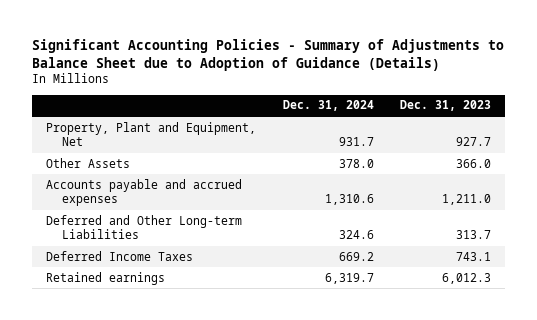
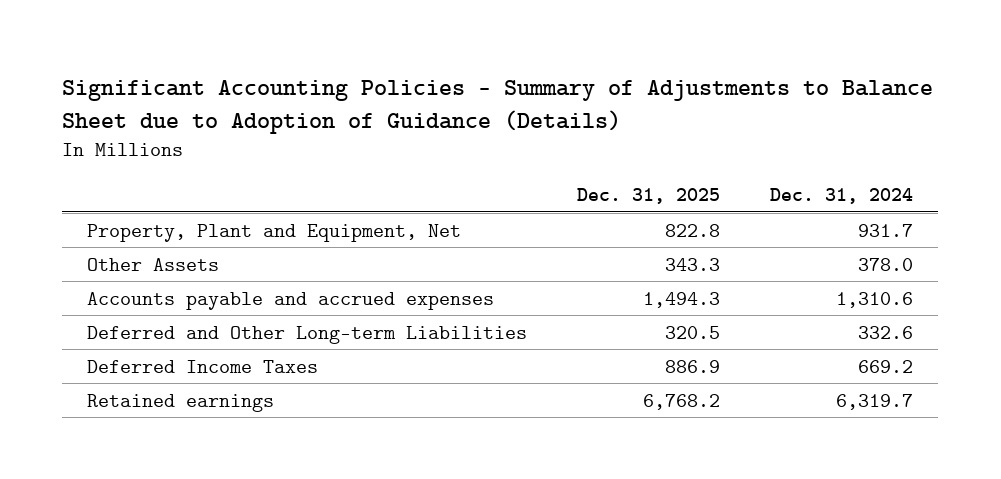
- | Dec. 31, 2024 | Dec. 31, 2023
+ | Dec. 31, 2025 | Dec. 31, 2024
- Deferred and Other Long-term Liabilities | 324.6 | 313.7
+ Deferred and Other Long-term Liabilities | 320.5 | 332.6

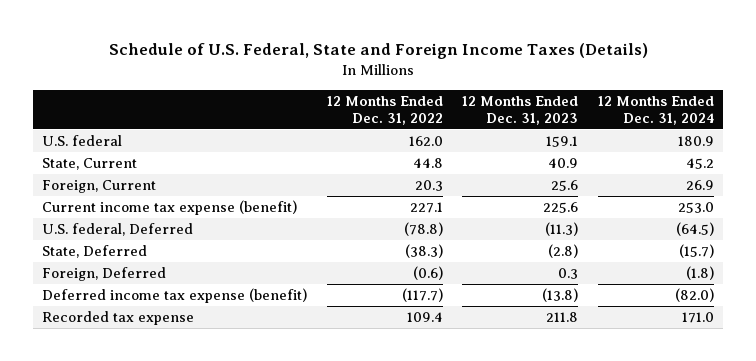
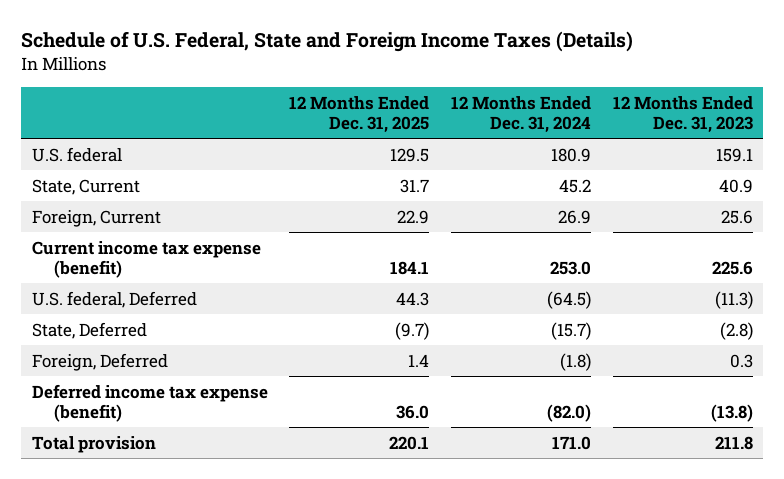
- | 12 Months Ended Dec. 31, 2022 | 12 Months Ended Dec. 31, 2023 | 12 Months Ended Dec. 31, 2024
+ | 12 Months Ended Dec. 31, 2025 | 12 Months Ended Dec. 31, 2024 | 12 Months Ended Dec. 31, 2023
- Recorded tax expense | 109.4 | 211.8 | 171.0
+ Total provision | 220.1 | 171.0 | 211.8

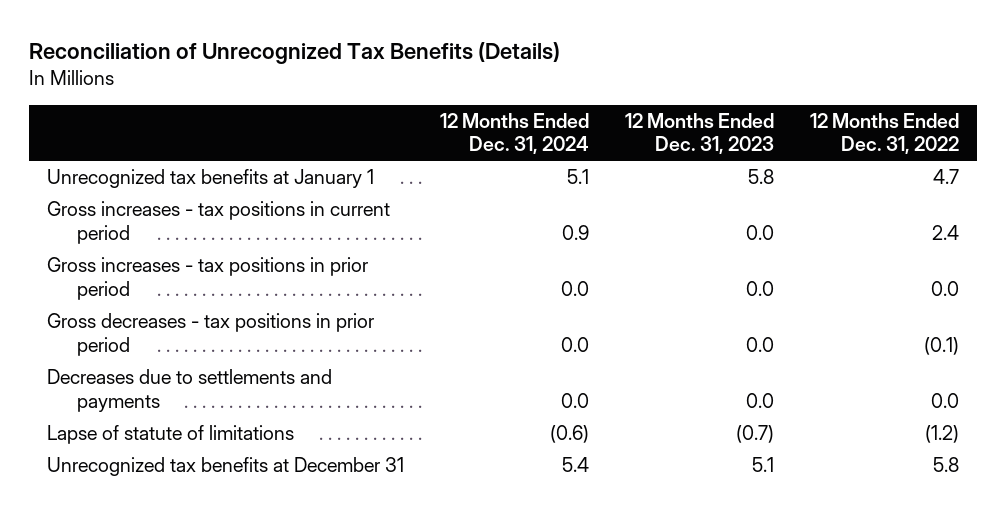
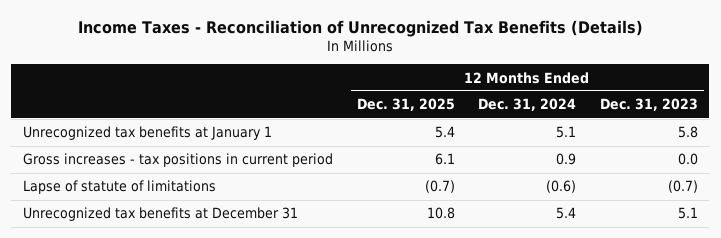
- Reconciliation of Unrecognized Tax Benefits (Details)
+ Income Taxes - Reconciliation of Unrecognized Tax Benefits (Details)
- | 12 Months Ended Dec. 31, 2024 | 12 Months Ended Dec. 31, 2023 | 12 Months Ended Dec. 31, 2022
+ | 12 Months Ended Dec. 31, 2025 | 12 Months Ended Dec. 31, 2024 | 12 Months Ended Dec. 31, 2023
- Gross increases - tax positions in prior period | 0.0 | 0.0 | 0.0
- Gross decreases - tax positions in prior period | 0.0 | 0.0 | (0.1)
- Decreases due to settlements and payments | 0.0 | 0.0 | 0.0

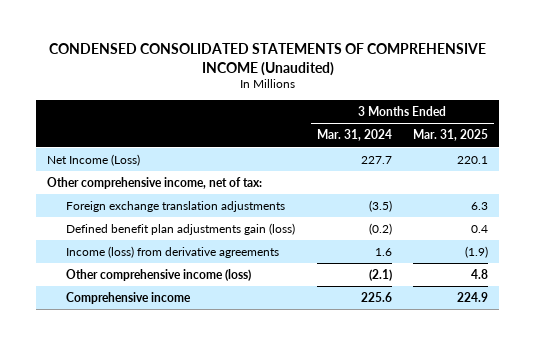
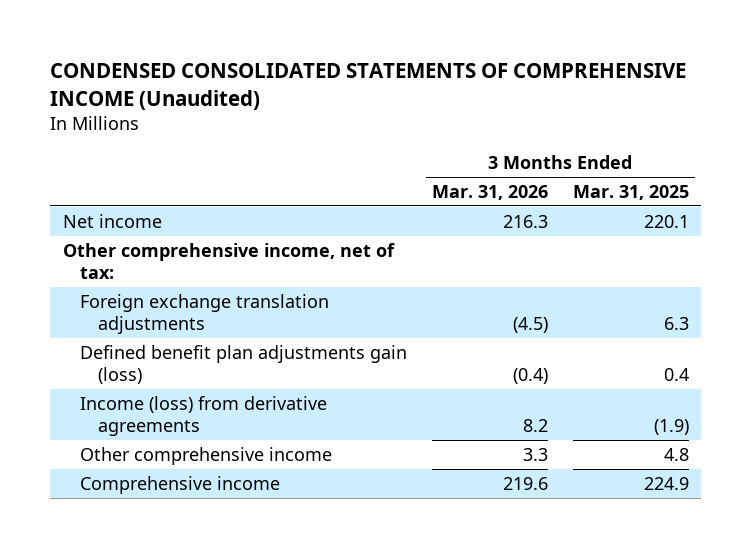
- | 3 Months Ended Mar. 31, 2024 | 3 Months Ended Mar. 31, 2025
+ | 3 Months Ended Mar. 31, 2026 | 3 Months Ended Mar. 31, 2025
- Net Income (Loss) | 227.7 | 220.1
+ Net income | 216.3 | 220.1
- Other comprehensive income (loss) | (2.1) | 4.8
+ Other comprehensive income | 3.3 | 4.8

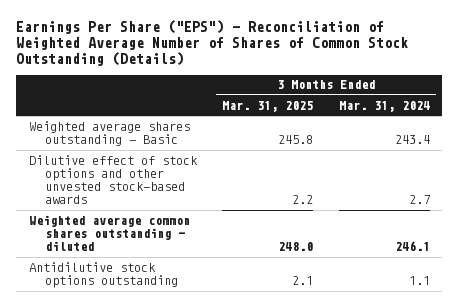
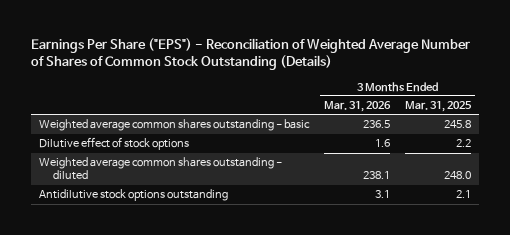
- | 3 Months Ended Mar. 31, 2025 | 3 Months Ended Mar. 31, 2024
+ | 3 Months Ended Mar. 31, 2026 | 3 Months Ended Mar. 31, 2025
- Weighted average shares outstanding - Basic | 245.8 | 243.4
- Dilutive effect of stock options and other unvested stock-based awards | 2.2 | 2.7
+ Weighted average common shares outstanding - basic | 236.5 | 245.8
+ Dilutive effect of stock options | 1.6 | 2.2

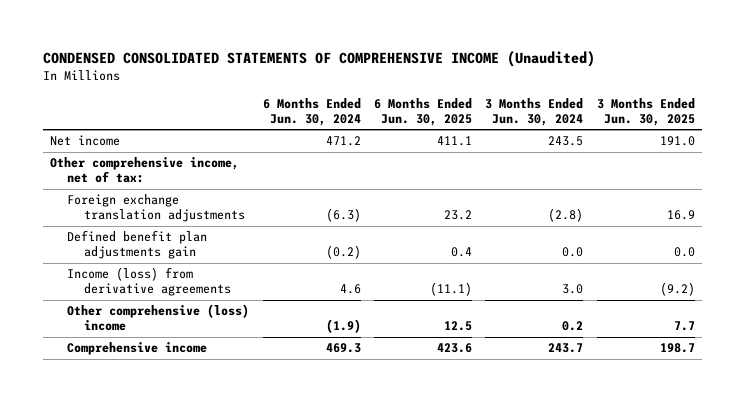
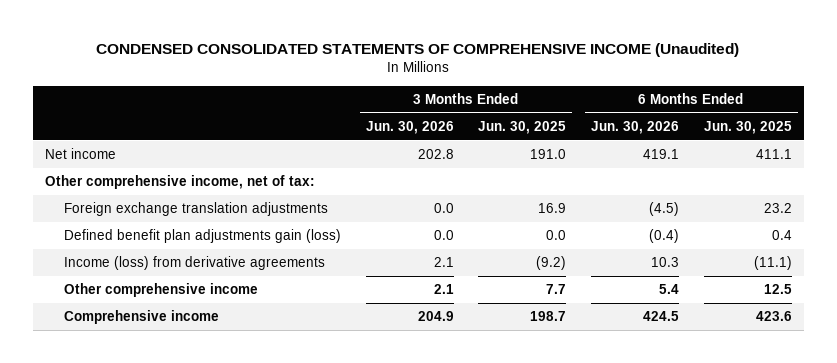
- | 6 Months Ended Jun. 30, 2024 | 6 Months Ended Jun. 30, 2025 | 3 Months Ended Jun. 30, 2024 | 3 Months Ended Jun. 30, 2025
+ | 3 Months Ended Jun. 30, 2026 | 3 Months Ended Jun. 30, 2025 | 6 Months Ended Jun. 30, 2026 | 6 Months Ended Jun. 30, 2025
- Defined benefit plan adjustments gain | (0.2) | 0.4 | 0.0 | 0.0
+ Defined benefit plan adjustments gain (loss) | 0.0 | 0.0 | (0.4) | 0.4
- Other comprehensive (loss) income | (1.9) | 12.5 | 0.2 | 7.7
+ Other comprehensive income | 2.1 | 7.7 | 5.4 | 12.5

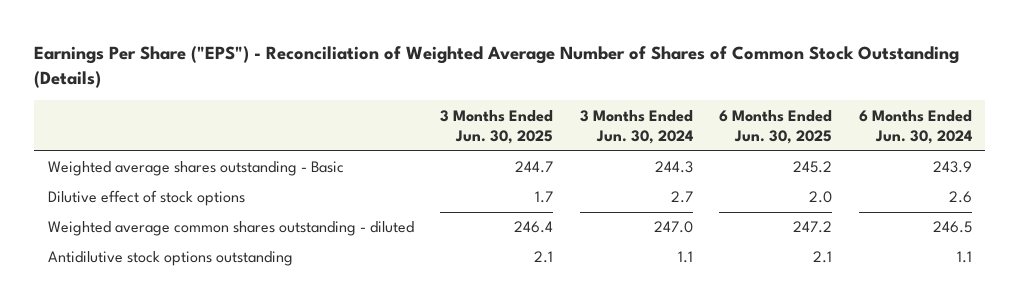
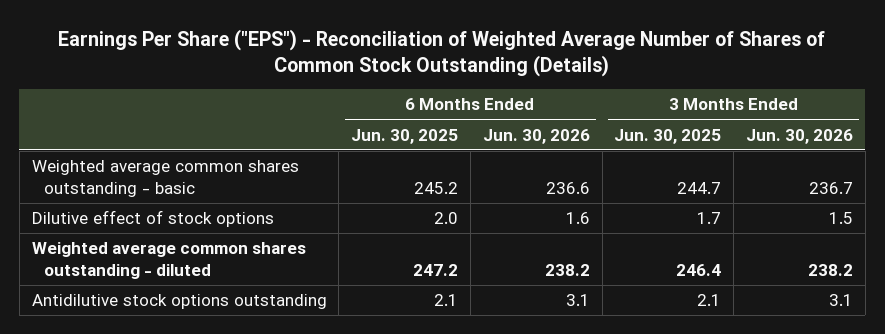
- | 3 Months Ended Jun. 30, 2025 | 3 Months Ended Jun. 30, 2024 | 6 Months Ended Jun. 30, 2025 | 6 Months Ended Jun. 30, 2024
+ | 6 Months Ended Jun. 30, 2025 | 6 Months Ended Jun. 30, 2026 | 3 Months Ended Jun. 30, 2025 | 3 Months Ended Jun. 30, 2026
- Weighted average shares outstanding - Basic | 244.7 | 244.3 | 245.2 | 243.9
+ Weighted average common shares outstanding - basic | 245.2 | 236.6 | 244.7 | 236.7

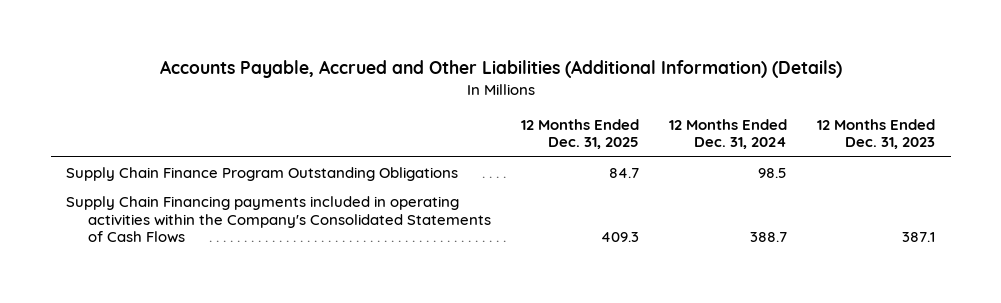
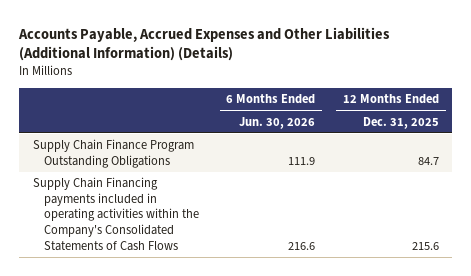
- Accounts Payable, Accrued and Other Liabilities (Additional Information) (Details)
+ Accounts Payable, Accrued Expenses and Other Liabilities (Additional Information) (Details)
- | 12 Months Ended Dec. 31, 2025 | 12 Months Ended Dec. 31, 2024 | 12 Months Ended Dec. 31, 2023
+ | 6 Months Ended Jun. 30, 2026 | 12 Months Ended Dec. 31, 2025
- Supply Chain Financing payments included in operating activities within the Company's Consolidated Statements of Cash Flows | 409.3 | 388.7 | 387.1
+ Supply Chain Financing payments included in operating activities within the Company's Consolidated Statements of Cash Flows | 216.6 | 215.6

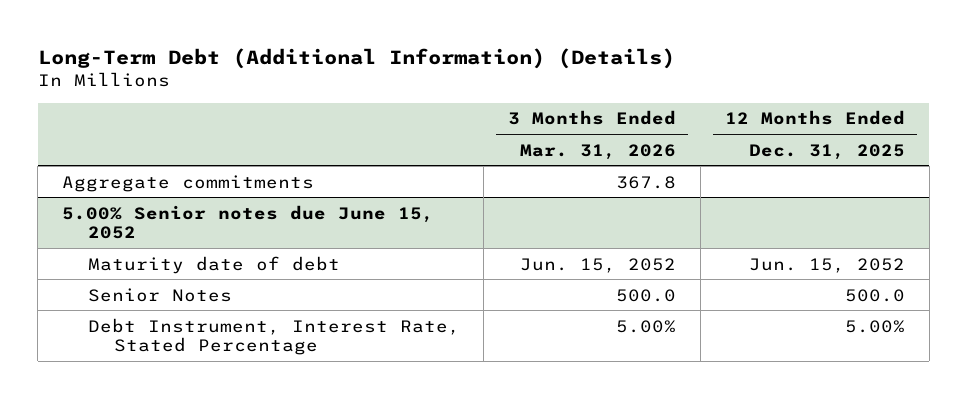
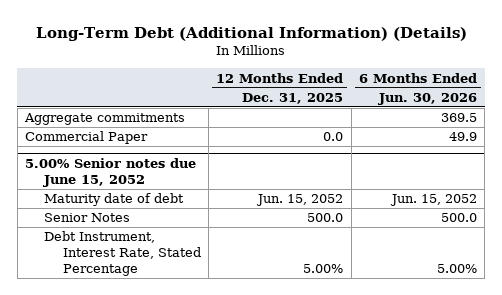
- | 3 Months Ended Mar. 31, 2026 | 12 Months Ended Dec. 31, 2025
+ | 12 Months Ended Dec. 31, 2025 | 6 Months Ended Jun. 30, 2026
+ Commercial Paper | 0.0 | 49.9

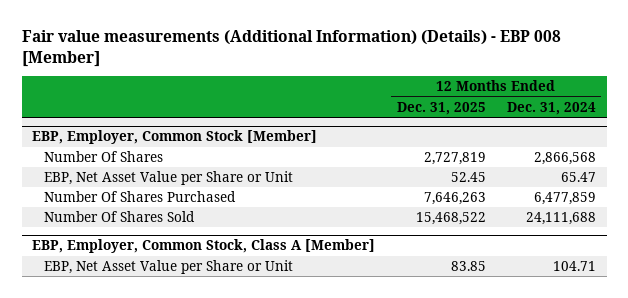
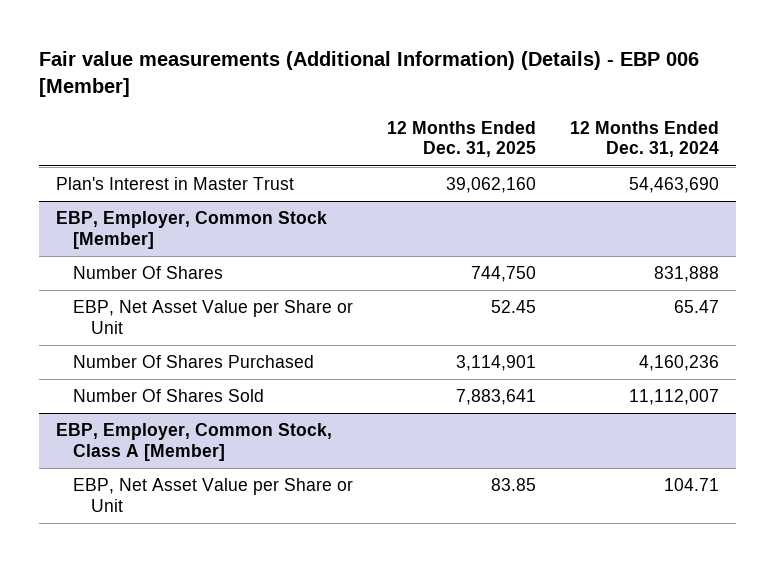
- Fair value measurements (Additional Information) (Details) - EBP 008 [Member]
+ Fair value measurements (Additional Information) (Details) - EBP 006 [Member]
+ Plan's Interest in Master Trust | 39,062,160 | 54,463,690
@ EBP, Employer, Common Stock [Member]
- Number Of Shares | 2,727,819 | 2,866,568
+ Number Of Shares | 744,750 | 831,888
- Number Of Shares Purchased | 7,646,263 | 6,477,859
- Number Of Shares Sold | 15,468,522 | 24,111,688
+ Number Of Shares Purchased | 3,114,901 | 4,160,236
+ Number Of Shares Sold | 7,883,641 | 11,112,007

